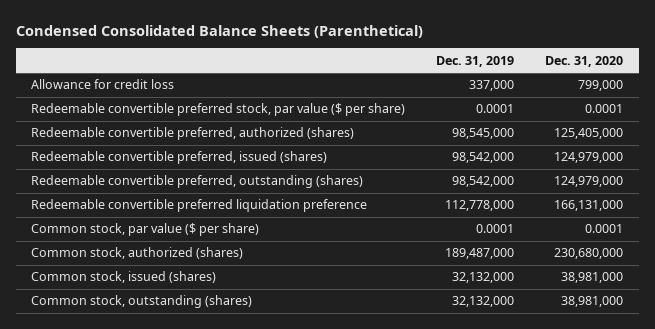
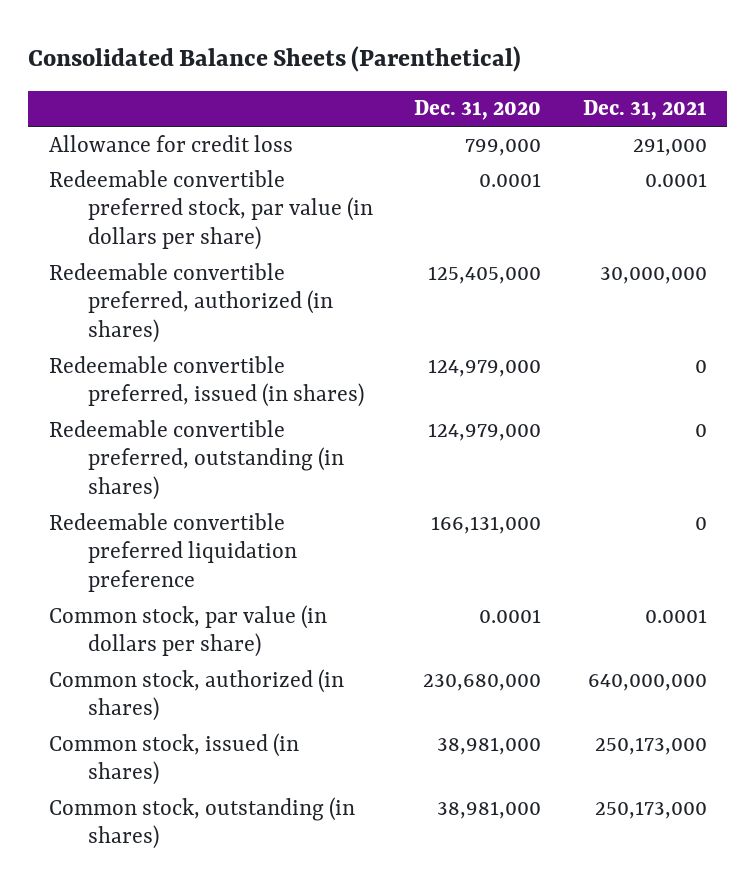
- Condensed Consolidated Balance Sheets (Parenthetical)
+ Consolidated Balance Sheets (Parenthetical)
- | Dec. 31, 2019 | Dec. 31, 2020
+ | Dec. 31, 2020 | Dec. 31, 2021
- Redeemable convertible preferred stock, par value ($ per share) | 0.0001 | 0.0001
- Redeemable convertible preferred, authorized (shares) | 98,545,000 | 125,405,000
- Redeemable convertible preferred, issued (shares) | 98,542,000 | 124,979,000
- Redeemable convertible preferred, outstanding (shares) | 98,542,000 | 124,979,000
+ Redeemable convertible preferred stock, par value (in dollars per share) | 0.0001 | 0.0001
+ Redeemable convertible preferred, authorized (in shares) | 125,405,000 | 30,000,000
+ Redeemable convertible preferred, issued (in shares) | 124,979,000 | 0
+ Redeemable convertible preferred, outstanding (in shares) | 124,979,000 | 0
- Common stock, par value ($ per share) | 0.0001 | 0.0001
- Common stock, authorized (shares) | 189,487,000 | 230,680,000
- Common stock, issued (shares) | 32,132,000 | 38,981,000
- Common stock, outstanding (shares) | 32,132,000 | 38,981,000
+ Common stock, par value (in dollars per share) | 0.0001 | 0.0001
+ Common stock, authorized (in shares) | 230,680,000 | 640,000,000
+ Common stock, issued (in shares) | 38,981,000 | 250,173,000
+ Common stock, outstanding (in shares) | 38,981,000 | 250,173,000

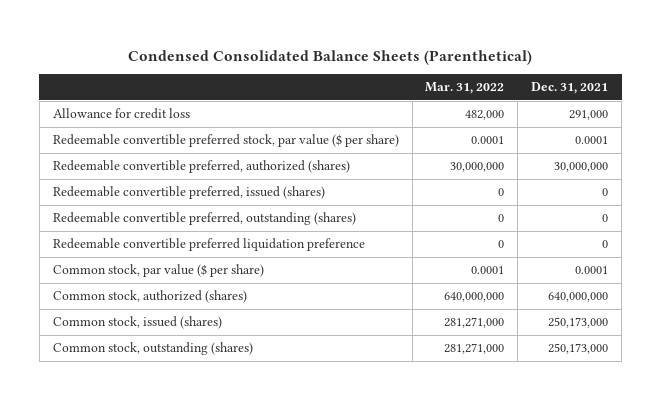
- Consolidated Balance Sheets (Parenthetical)
+ Condensed Consolidated Balance Sheets (Parenthetical)
- | Dec. 31, 2020 | Dec. 31, 2021
+ | Mar. 31, 2022 | Dec. 31, 2021
- Redeemable convertible preferred stock, par value (in dollars per share) | 0.0001 | 0.0001
- Redeemable convertible preferred, authorized (in shares) | 125,405,000 | 30,000,000
- Redeemable convertible preferred, issued (in shares) | 124,979,000 | 0
- Redeemable convertible preferred, outstanding (in shares) | 124,979,000 | 0
+ Redeemable convertible preferred stock, par value ($ per share) | 0.0001 | 0.0001
+ Redeemable convertible preferred, authorized (shares) | 30,000,000 | 30,000,000
+ Redeemable convertible preferred, issued (shares) | 0 | 0
+ Redeemable convertible preferred, outstanding (shares) | 0 | 0
- Common stock, par value (in dollars per share) | 0.0001 | 0.0001
- Common stock, authorized (in shares) | 230,680,000 | 640,000,000
- Common stock, issued (in shares) | 38,981,000 | 250,173,000
- Common stock, outstanding (in shares) | 38,981,000 | 250,173,000
+ Common stock, par value ($ per share) | 0.0001 | 0.0001
+ Common stock, authorized (shares) | 640,000,000 | 640,000,000
+ Common stock, issued (shares) | 281,271,000 | 250,173,000
+ Common stock, outstanding (shares) | 281,271,000 | 250,173,000

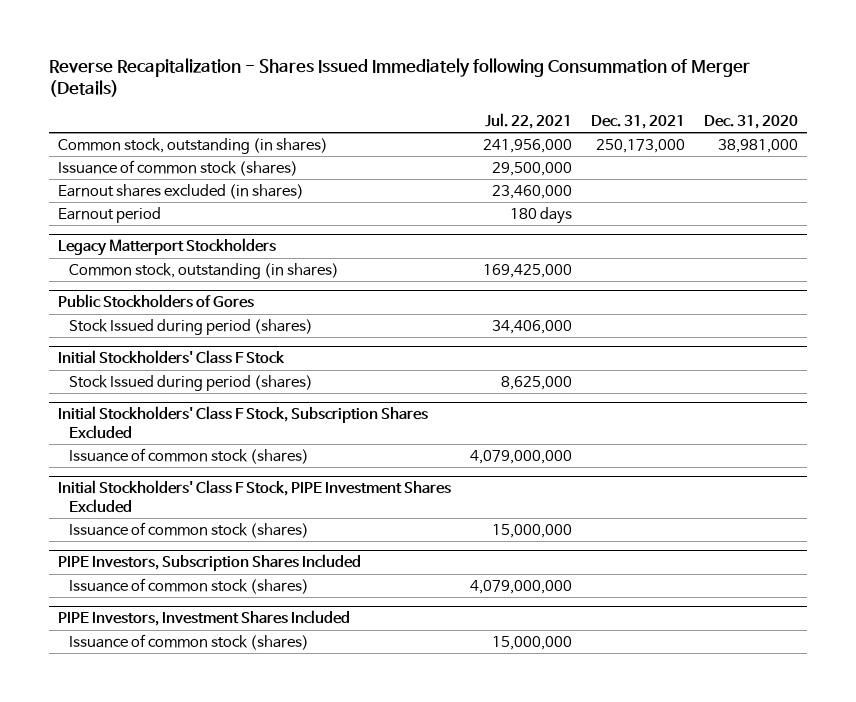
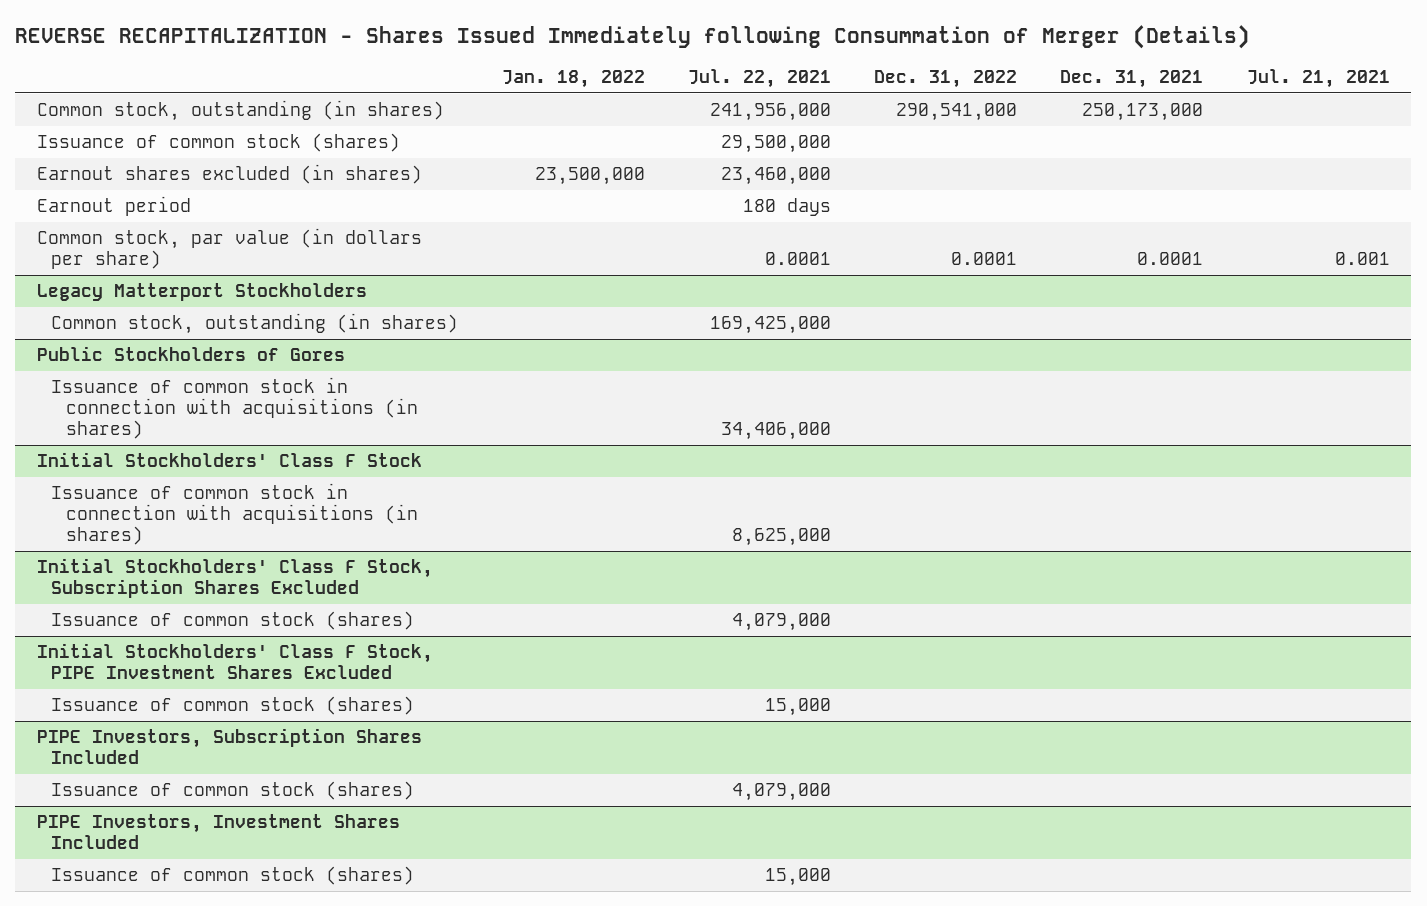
- Reverse Recapitalization - Shares Issued Immediately following Consummation of Merger (Details)
+ REVERSE RECAPITALIZATION - Shares Issued Immediately following Consummation of Merger (Details)
- | Jul. 22, 2021 | Dec. 31, 2021 | Dec. 31, 2020
+ | Jan. 18, 2022 | Jul. 22, 2021 | Dec. 31, 2022 | Dec. 31, 2021 | Jul. 21, 2021
+ Common stock, par value (in dollars per share) | | 0.0001 | 0.0001 | 0.0001 | 0.001
@ Public Stockholders of Gores
- Stock Issued during period (shares) | 34,406,000 | |
+ Issuance of common stock in connection with acquisitions (in shares) | | 34,406,000 | | |
@ Initial Stockholders' Class F Stock
- Stock Issued during period (shares) | 8,625,000 | |
+ Issuance of common stock in connection with acquisitions (in shares) | | 8,625,000 | | |
@ Initial Stockholders' Class F Stock, Subscription Shares Excluded
- Issuance of common stock (shares) | 4,079,000,000 | |
+ Issuance of common stock (shares) | | 4,079,000 | | |
@ Initial Stockholders' Class F Stock, PIPE Investment Shares Excluded
- Issuance of common stock (shares) | 15,000,000 | |
+ Issuance of common stock (shares) | | 15,000 | | |
@ PIPE Investors, Subscription Shares Included
- Issuance of common stock (shares) | 4,079,000,000 | |
+ Issuance of common stock (shares) | | 4,079,000 | | |
@ PIPE Investors, Investment Shares Included
- Issuance of common stock (shares) | 15,000,000 | |
+ Issuance of common stock (shares) | | 15,000 | | |

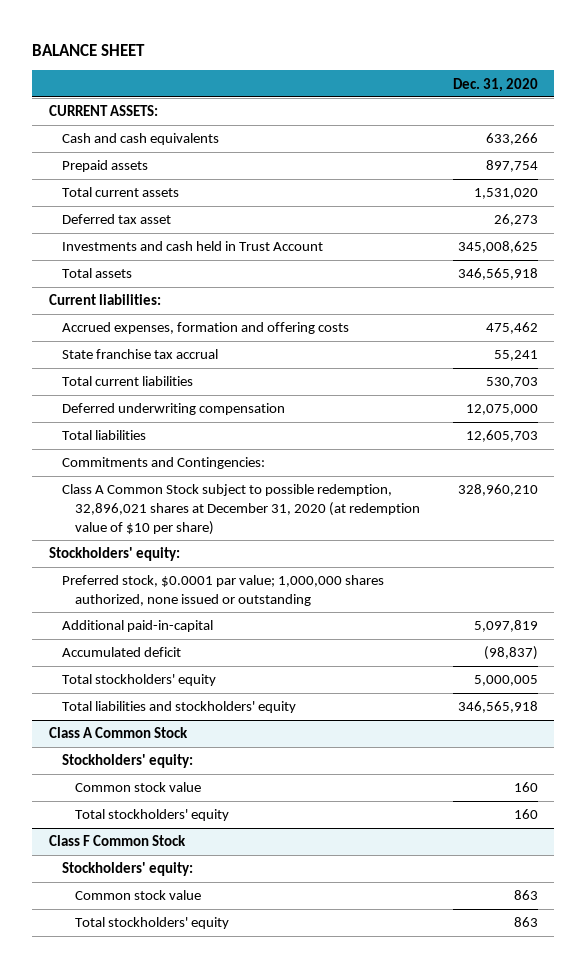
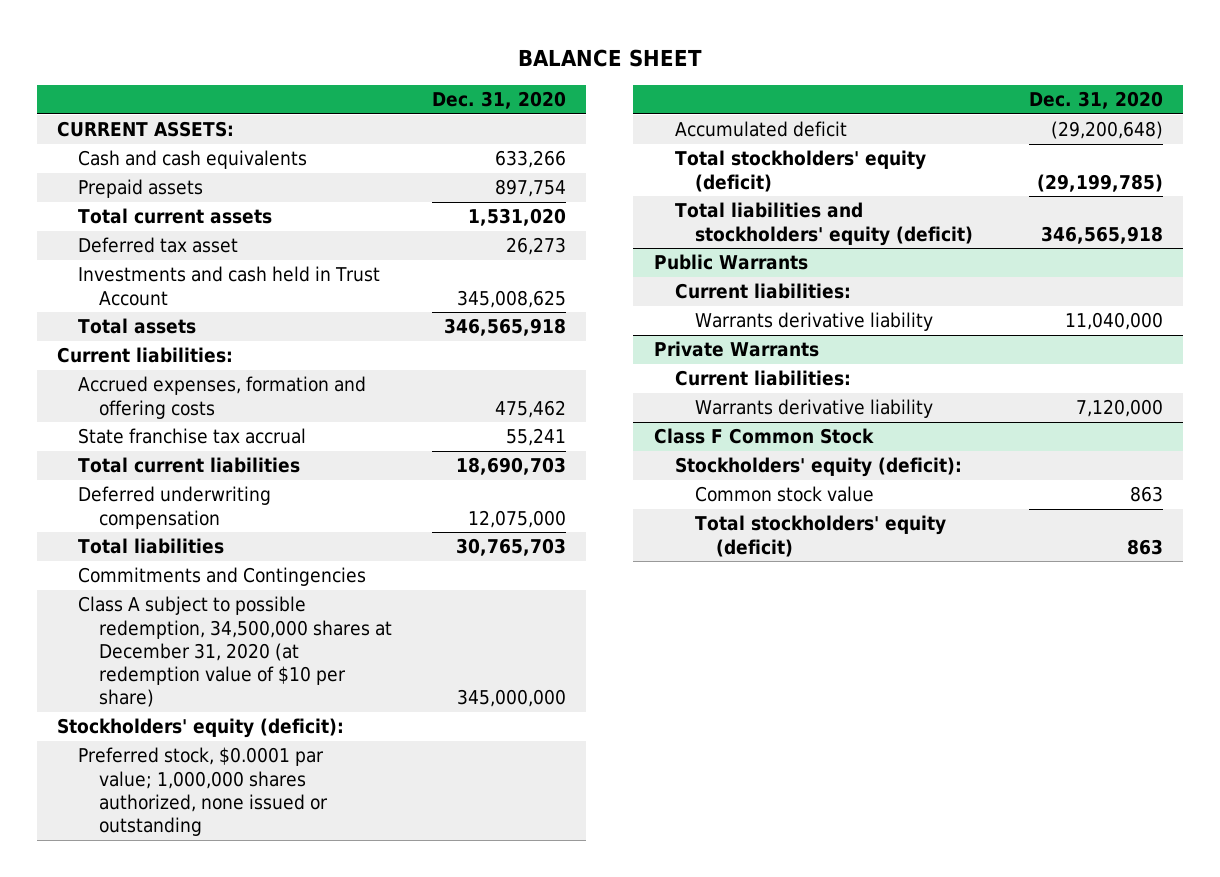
- Total current liabilities | 530,703
+ Total current liabilities | 18,690,703
- Total liabilities | 12,605,703
- Commitments and Contingencies:
- Class A Common Stock subject to possible redemption, 32,896,021 shares at December 31, 2020 (at redemption value of $10 per share) | 328,960,210
- Stockholders' equity:
+ Total liabilities | 30,765,703
+ Commitments and Contingencies
+ Class A subject to possible redemption, 34,500,000 shares at December 31, 2020 (at redemption value of $10 per share) | 345,000,000
+ Stockholders' equity (deficit):
- Additional paid-in-capital | 5,097,819
- Accumulated deficit | (98,837)
- Total stockholders' equity | 5,000,005
- Total liabilities and stockholders' equity | 346,565,918
- Class A Common Stock
- Stockholders' equity:
- Common stock value | 160
- Total stockholders' equity | 160
+ Accumulated deficit | (29,200,648)
+ Total stockholders' equity (deficit) | (29,199,785)
+ Total liabilities and stockholders' equity (deficit) | 346,565,918
+ Public Warrants
+ Current liabilities:
+ Warrants derivative liability | 11,040,000
+ Private Warrants
+ Current liabilities:
+ Warrants derivative liability | 7,120,000
@ Class F Common Stock
- Stockholders' equity:
+ Stockholders' equity (deficit):
- Total stockholders' equity | 863
+ Total stockholders' equity (deficit) | 863

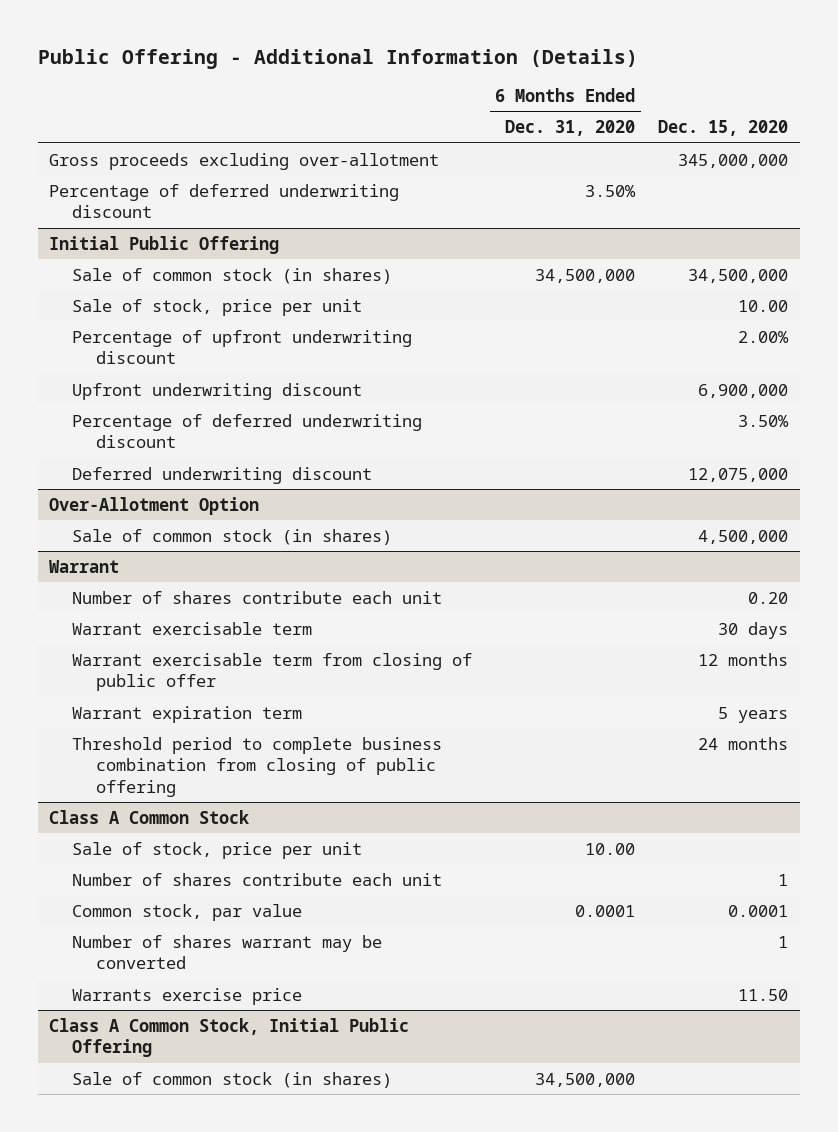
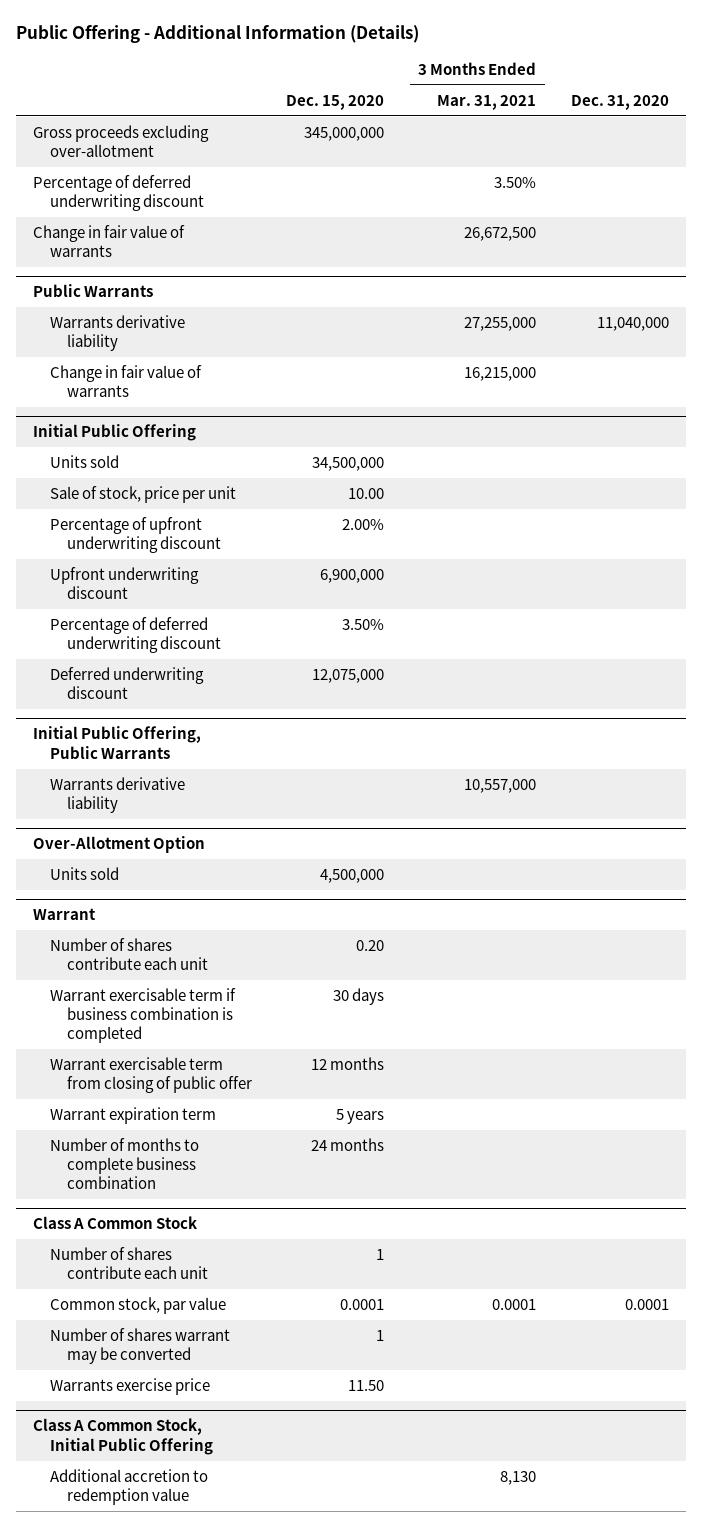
- | 6 Months Ended Dec. 31, 2020 | Dec. 15, 2020
+ | Dec. 15, 2020 | 3 Months Ended Mar. 31, 2021 | Dec. 31, 2020
+ Change in fair value of warrants | | 26,672,500 |
+ Public Warrants
+ Warrants derivative liability | | 27,255,000 | 11,040,000
+ Change in fair value of warrants | | 16,215,000 |
@ Initial Public Offering
- Sale of common stock (in shares) | 34,500,000 | 34,500,000
+ Units sold | 34,500,000 | |
+ Initial Public Offering, Public Warrants
+ Warrants derivative liability | | 10,557,000 |
@ Over-Allotment Option
- Sale of common stock (in shares) | | 4,500,000
+ Units sold | 4,500,000 | |
@ Warrant
- Warrant exercisable term | | 30 days
+ Warrant exercisable term if business combination is completed | 30 days | |
- Threshold period to complete business combination from closing of public offering | | 24 months
+ Number of months to complete business combination | 24 months | |
@ Class A Common Stock
- Sale of stock, price per unit | 10.00 |
@ Class A Common Stock, Initial Public Offering
- Sale of common stock (in shares) | 34,500,000 |
+ Additional accretion to redemption value | | 8,130 |

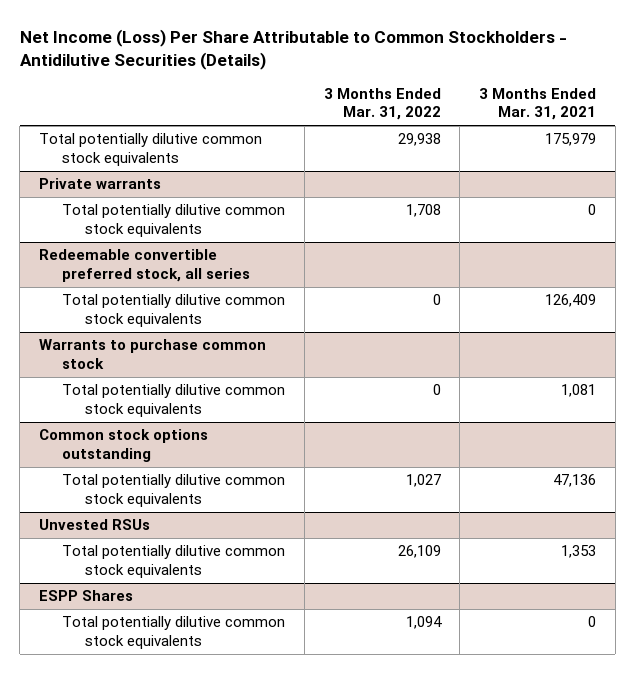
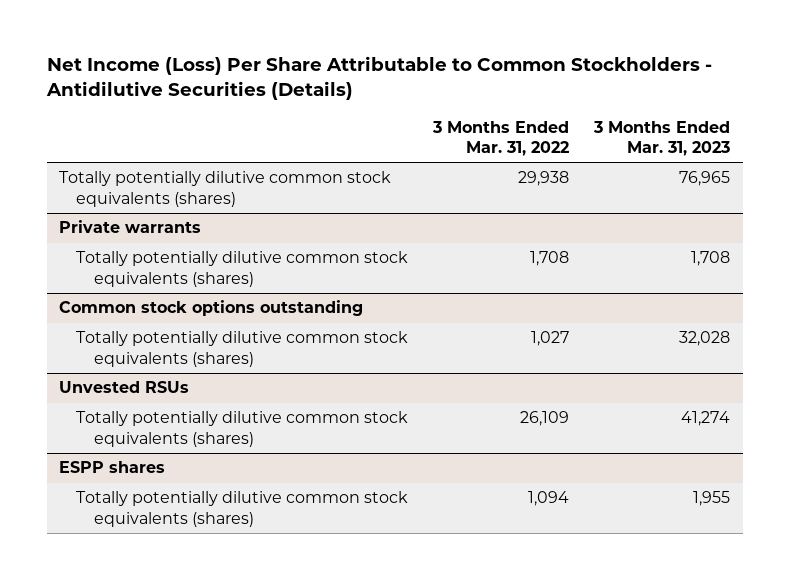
- | 3 Months Ended Mar. 31, 2022 | 3 Months Ended Mar. 31, 2021
+ | 3 Months Ended Mar. 31, 2022 | 3 Months Ended Mar. 31, 2023
- Total potentially dilutive common stock equivalents | 29,938 | 175,979
+ Totally potentially dilutive common stock equivalents (shares) | 29,938 | 76,965
@ Private warrants
- Total potentially dilutive common stock equivalents | 1,708 | 0
- Redeemable convertible preferred stock, all series
- Total potentially dilutive common stock equivalents | 0 | 126,409
- Warrants to purchase common stock
- Total potentially dilutive common stock equivalents | 0 | 1,081
@ Private warrants
+ Totally potentially dilutive common stock equivalents (shares) | 1,708 | 1,708
@ Common stock options outstanding
- Total potentially dilutive common stock equivalents | 1,027 | 47,136
+ Totally potentially dilutive common stock equivalents (shares) | 1,027 | 32,028
@ Unvested RSUs
- Total potentially dilutive common stock equivalents | 26,109 | 1,353
- ESPP Shares
- Total potentially dilutive common stock equivalents | 1,094 | 0
@ Unvested RSUs
+ Totally potentially dilutive common stock equivalents (shares) | 26,109 | 41,274
+ ESPP shares
+ Totally potentially dilutive common stock equivalents (shares) | 1,094 | 1,955

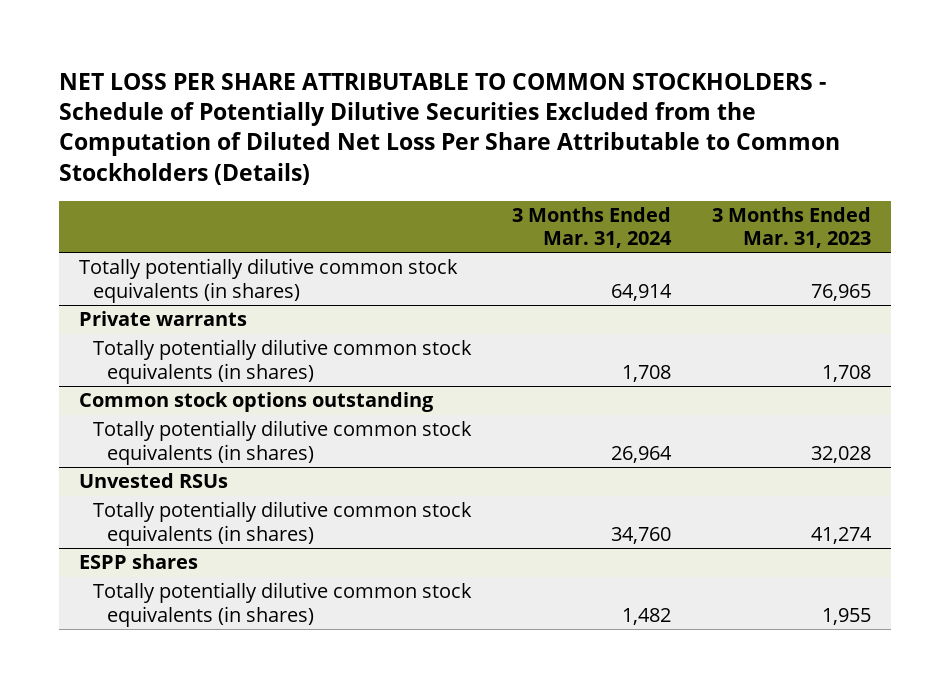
- Net Income (Loss) Per Share Attributable to Common Stockholders - Antidilutive Securities (Details)
+ NET LOSS PER SHARE ATTRIBUTABLE TO COMMON STOCKHOLDERS - Schedule of Potentially Dilutive Securities Excluded from the Computation of Diluted Net Loss Per Share Attributable to Common Stockholders (Details)
- | 3 Months Ended Mar. 31, 2022 | 3 Months Ended Mar. 31, 2023
+ | 3 Months Ended Mar. 31, 2024 | 3 Months Ended Mar. 31, 2023
- Totally potentially dilutive common stock equivalents (shares) | 29,938 | 76,965
+ Totally potentially dilutive common stock equivalents (in shares) | 64,914 | 76,965
@ Private warrants
- Totally potentially dilutive common stock equivalents (shares) | 1,708 | 1,708
+ Totally potentially dilutive common stock equivalents (in shares) | 1,708 | 1,708
@ Common stock options outstanding
- Totally potentially dilutive common stock equivalents (shares) | 1,027 | 32,028
+ Totally potentially dilutive common stock equivalents (in shares) | 26,964 | 32,028
@ Unvested RSUs
- Totally potentially dilutive common stock equivalents (shares) | 26,109 | 41,274
+ Totally potentially dilutive common stock equivalents (in shares) | 34,760 | 41,274
@ ESPP shares
- Totally potentially dilutive common stock equivalents (shares) | 1,094 | 1,955
+ Totally potentially dilutive common stock equivalents (in shares) | 1,482 | 1,955

